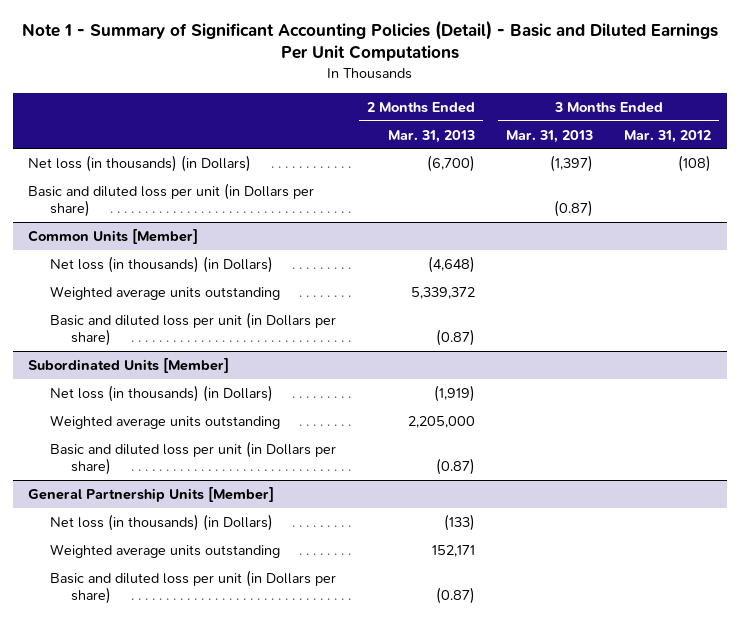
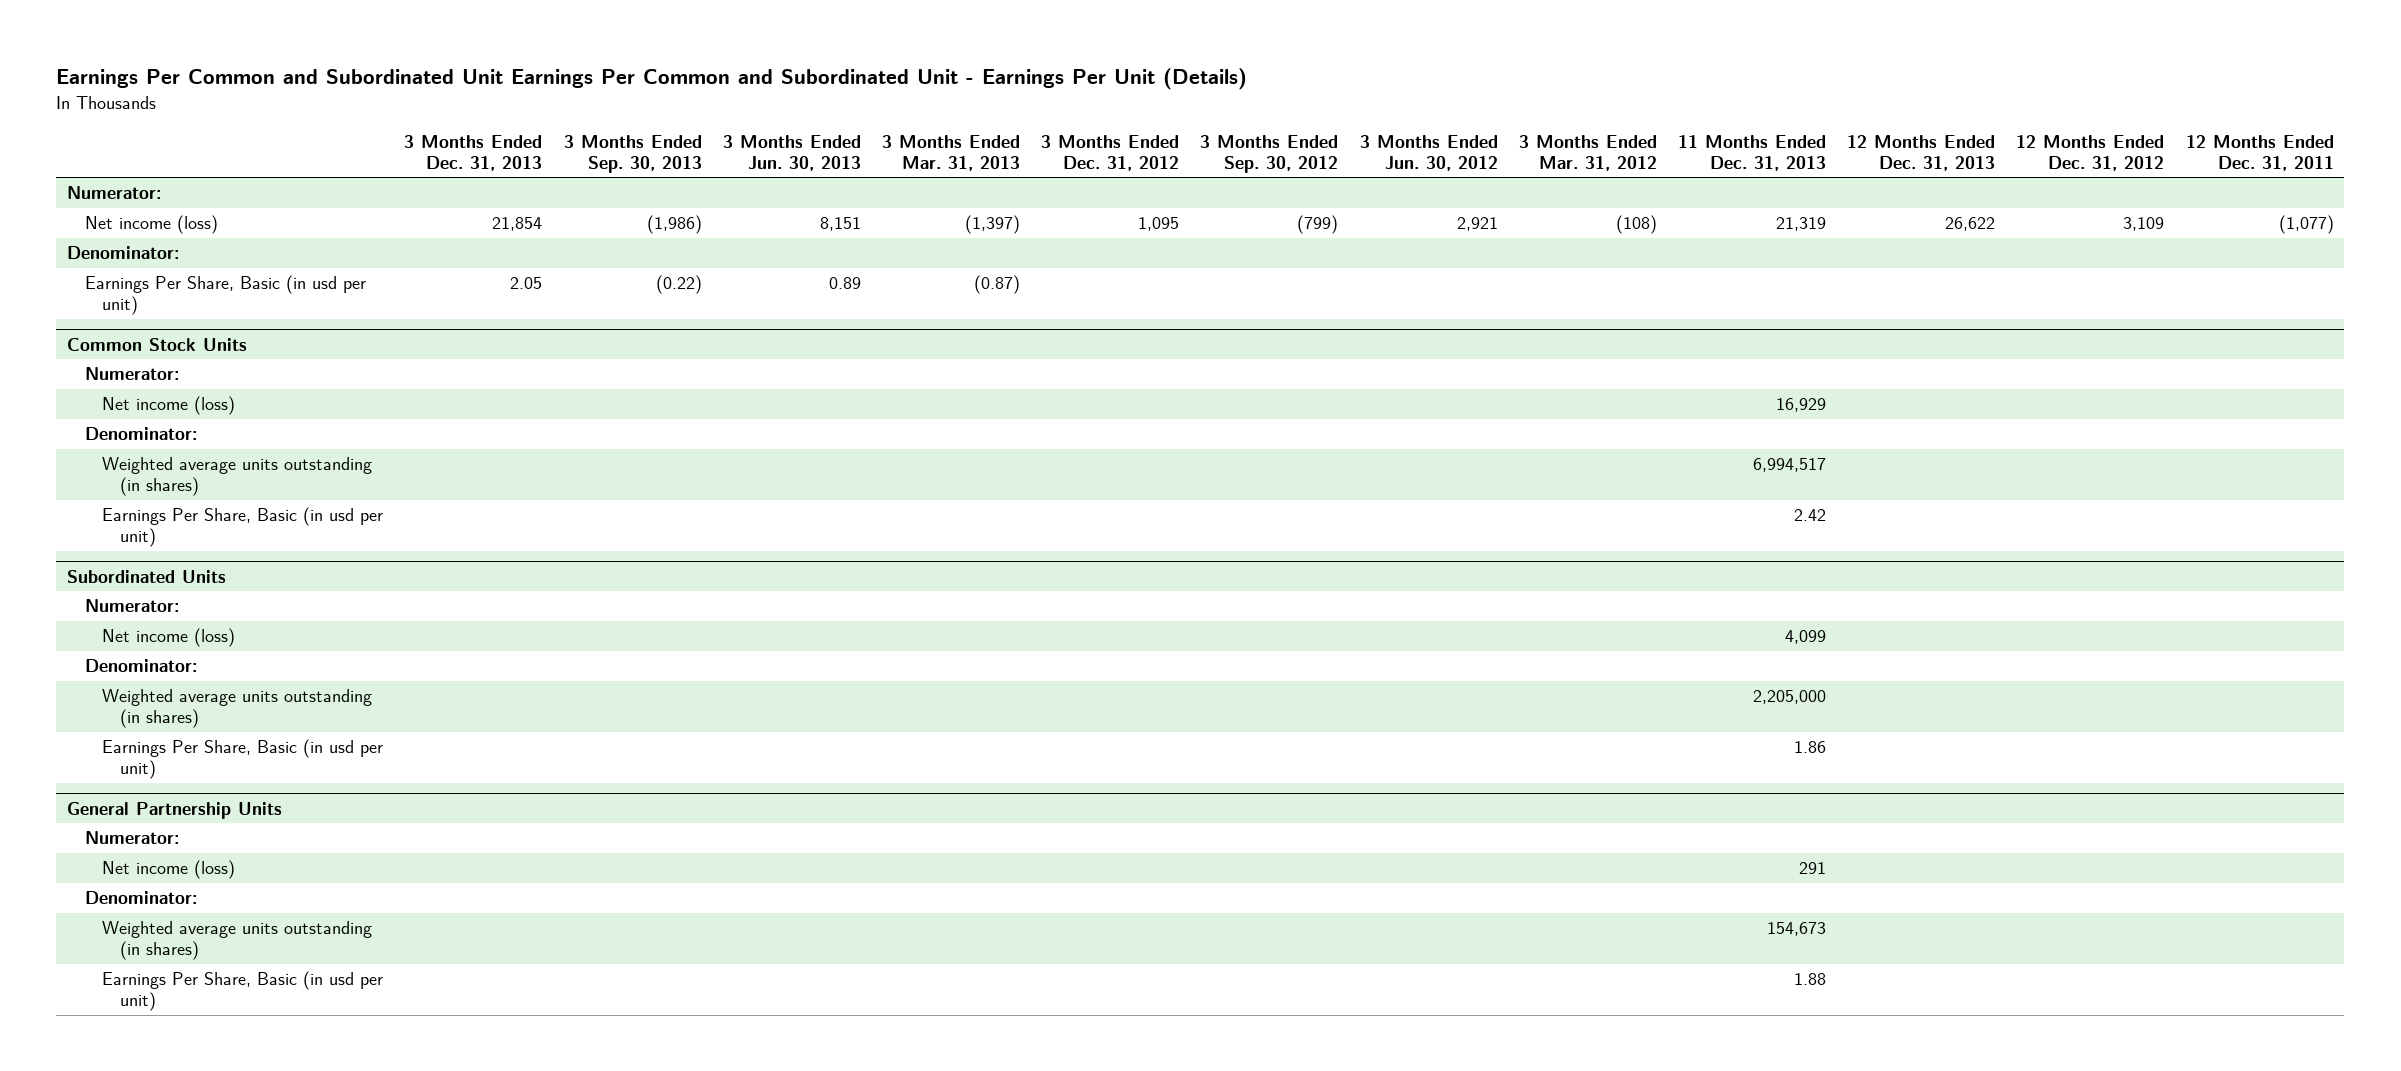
- Note 1 - Summary of Significant Accounting Policies (Detail) - Basic and Diluted Earnings Per Unit Computations
+ Earnings Per Common and Subordinated Unit Earnings Per Common and Subordinated Unit - Earnings Per Unit (Details)
- | 2 Months Ended Mar. 31, 2013 | 3 Months Ended Mar. 31, 2013 | 3 Months Ended Mar. 31, 2012
+ | 3 Months Ended Dec. 31, 2013 | 3 Months Ended Sep. 30, 2013 | 3 Months Ended Jun. 30, 2013 | 3 Months Ended Mar. 31, 2013 | 3 Months Ended Dec. 31, 2012 | 3 Months Ended Sep. 30, 2012 | 3 Months Ended Jun. 30, 2012 | 3 Months Ended Mar. 31, 2012 | 11 Months Ended Dec. 31, 2013 | 12 Months Ended Dec. 31, 2013 | 12 Months Ended Dec. 31, 2012 | 12 Months Ended Dec. 31, 2011
- Net loss (in thousands) (in Dollars) | (6,700) | (1,397) | (108)
- Basic and diluted loss per unit (in Dollars per share) | | (0.87) |
- Common Units [Member]
- Net loss (in thousands) (in Dollars) | (4,648) | |
- Weighted average units outstanding | 5,339,372 | |
- Basic and diluted loss per unit (in Dollars per share) | (0.87) | |
- Subordinated Units [Member]
- Net loss (in thousands) (in Dollars) | (1,919) | |
- Weighted average units outstanding | 2,205,000 | |
- Basic and diluted loss per unit (in Dollars per share) | (0.87) | |
- General Partnership Units [Member]
- Net loss (in thousands) (in Dollars) | (133) | |
- Weighted average units outstanding | 152,171 | |
- Basic and diluted loss per unit (in Dollars per share) | (0.87) | |
+ Numerator:
+ Net income (loss) | 21,854 | (1,986) | 8,151 | (1,397) | 1,095 | (799) | 2,921 | (108) | 21,319 | 26,622 | 3,109 | (1,077)
+ Denominator:
+ Earnings Per Share, Basic (in usd per unit) | 2.05 | (0.22) | 0.89 | (0.87) | | | | | | | |
+ Common Stock Units
+ Numerator:
+ Net income (loss) | | | | | | | | | 16,929 | | |
+ Denominator:
+ Weighted average units outstanding (in shares) | | | | | | | | | 6,994,517 | | |
+ Earnings Per Share, Basic (in usd per unit) | | | | | | | | | 2.42 | | |
+ Subordinated Units
+ Numerator:
+ Net income (loss) | | | | | | | | | 4,099 | | |
+ Denominator:
+ Weighted average units outstanding (in shares) | | | | | | | | | 2,205,000 | | |
+ Earnings Per Share, Basic (in usd per unit) | | | | | | | | | 1.86 | | |
+ General Partnership Units
+ Numerator:
+ Net income (loss) | | | | | | | | | 291 | | |
+ Denominator:
+ Weighted average units outstanding (in shares) | | | | | | | | | 154,673 | | |
+ Earnings Per Share, Basic (in usd per unit) | | | | | | | | | 1.88 | | |

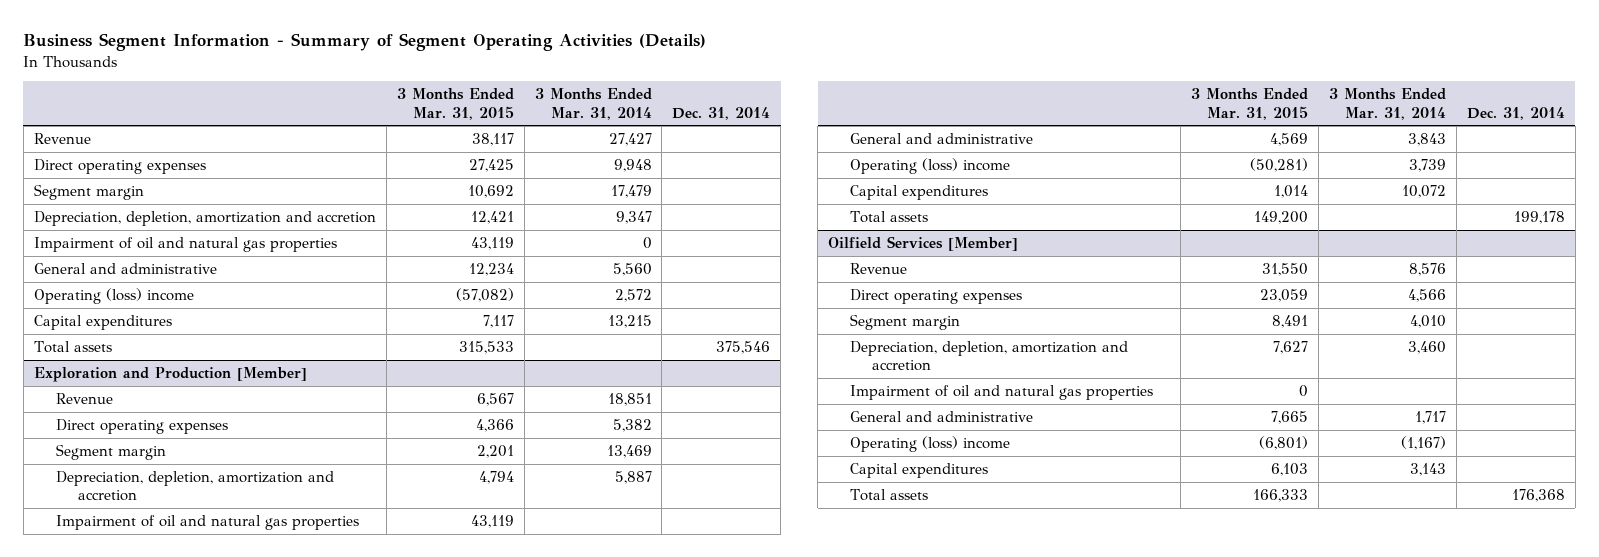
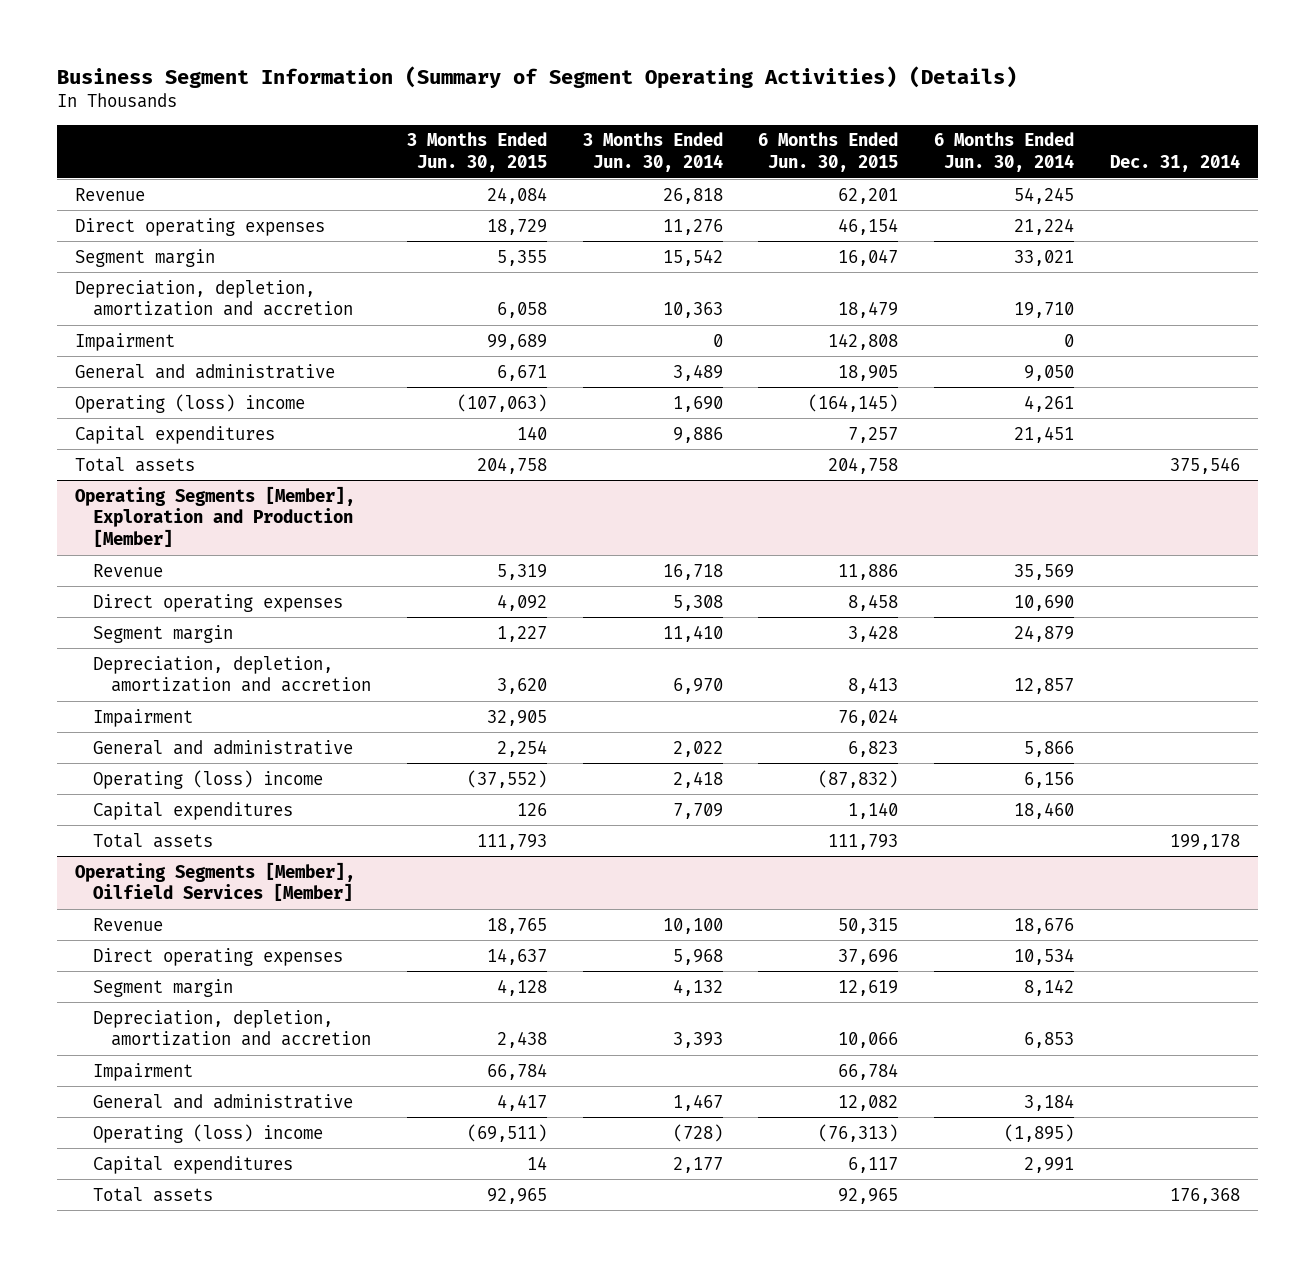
- Business Segment Information - Summary of Segment Operating Activities (Details)
+ Business Segment Information (Summary of Segment Operating Activities) (Details)
- | 3 Months Ended Mar. 31, 2015 | 3 Months Ended Mar. 31, 2014 | Dec. 31, 2014
+ | 3 Months Ended Jun. 30, 2015 | 3 Months Ended Jun. 30, 2014 | 6 Months Ended Jun. 30, 2015 | 6 Months Ended Jun. 30, 2014 | Dec. 31, 2014
- Impairment of oil and natural gas properties | 43,119 | 0 |
+ Impairment | 99,689 | 0 | 142,808 | 0 |
- Exploration and Production [Member]
+ Operating Segments [Member], Exploration and Production [Member]
- Impairment of oil and natural gas properties | 43,119 | |
+ Impairment | 32,905 | | 76,024 | |
- Oilfield Services [Member]
+ Operating Segments [Member], Oilfield Services [Member]
- Impairment of oil and natural gas properties | 0 | |
+ Impairment | 66,784 | | 66,784 | |

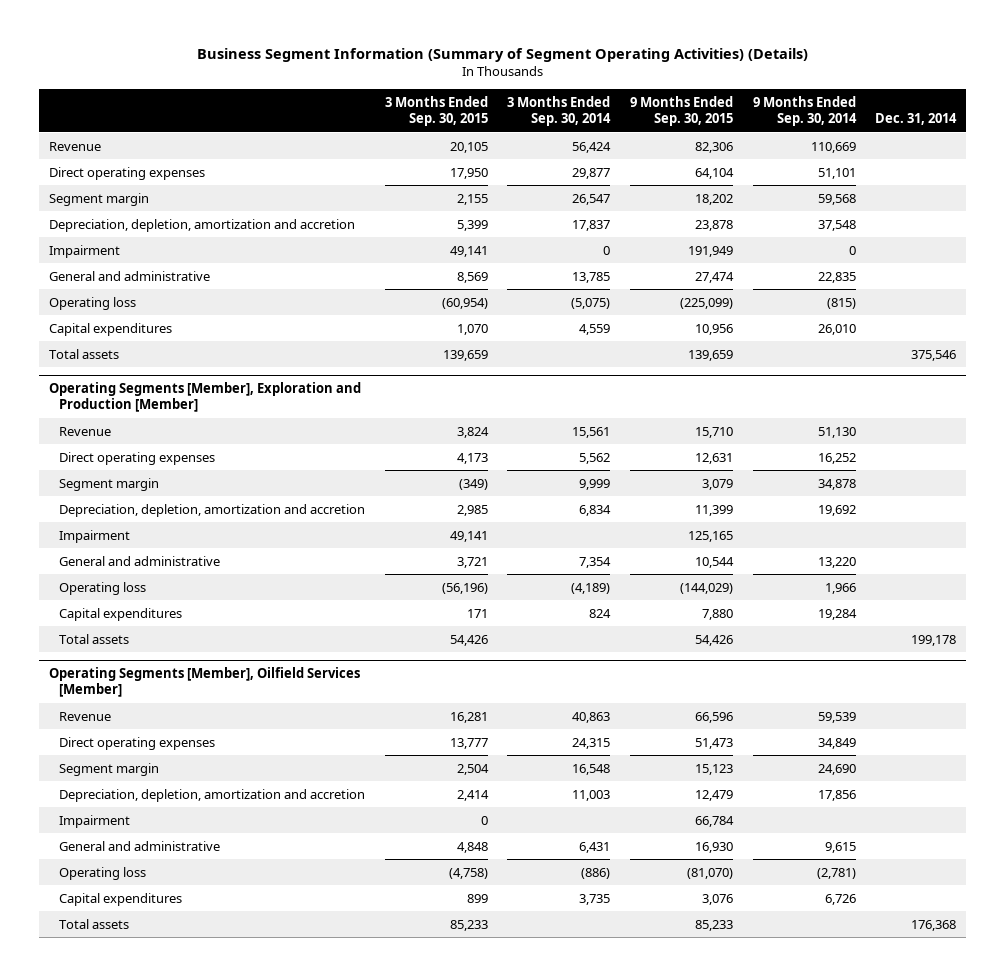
- | 3 Months Ended Jun. 30, 2015 | 3 Months Ended Jun. 30, 2014 | 6 Months Ended Jun. 30, 2015 | 6 Months Ended Jun. 30, 2014 | Dec. 31, 2014
+ | 3 Months Ended Sep. 30, 2015 | 3 Months Ended Sep. 30, 2014 | 9 Months Ended Sep. 30, 2015 | 9 Months Ended Sep. 30, 2014 | Dec. 31, 2014
- Operating (loss) income | (107,063) | 1,690 | (164,145) | 4,261 |
+ Operating loss | (60,954) | (5,075) | (225,099) | (815) |
@ Operating Segments [Member], Exploration and Production [Member]
- Operating (loss) income | (37,552) | 2,418 | (87,832) | 6,156 |
+ Operating loss | (56,196) | (4,189) | (144,029) | 1,966 |
@ Operating Segments [Member], Oilfield Services [Member]
- Operating (loss) income | (69,511) | (728) | (76,313) | (1,895) |
+ Operating loss | (4,758) | (886) | (81,070) | (2,781) |

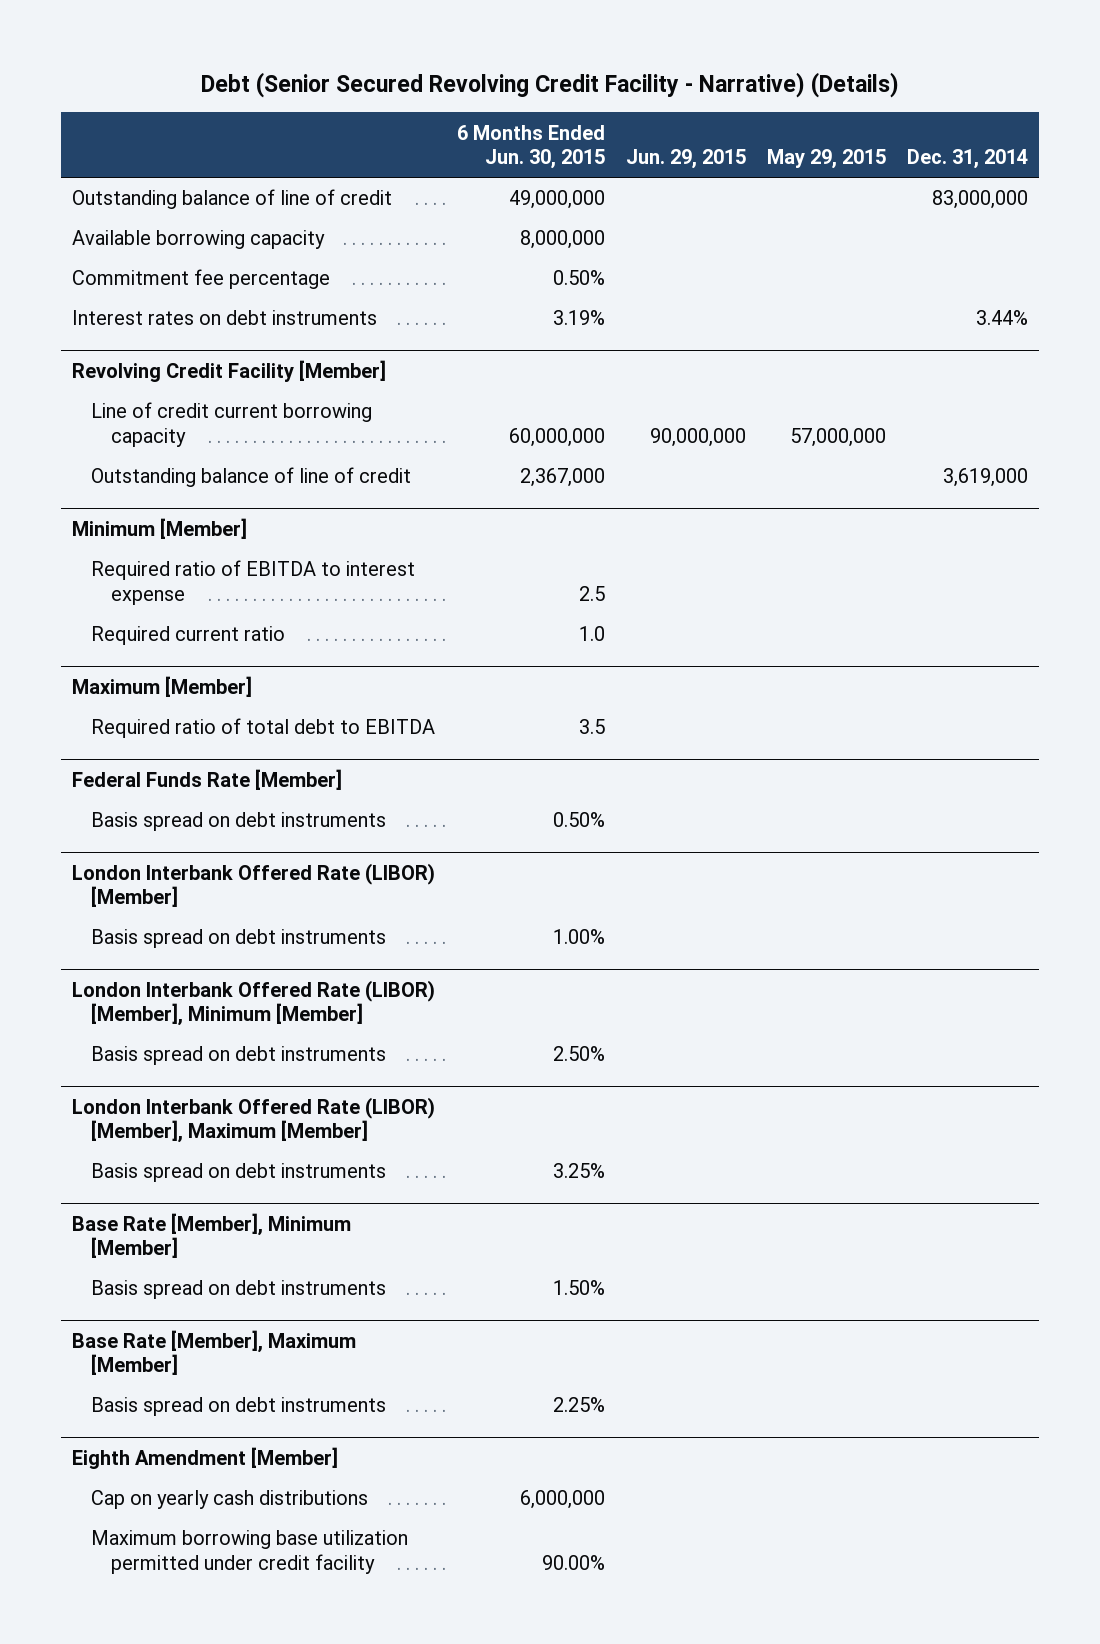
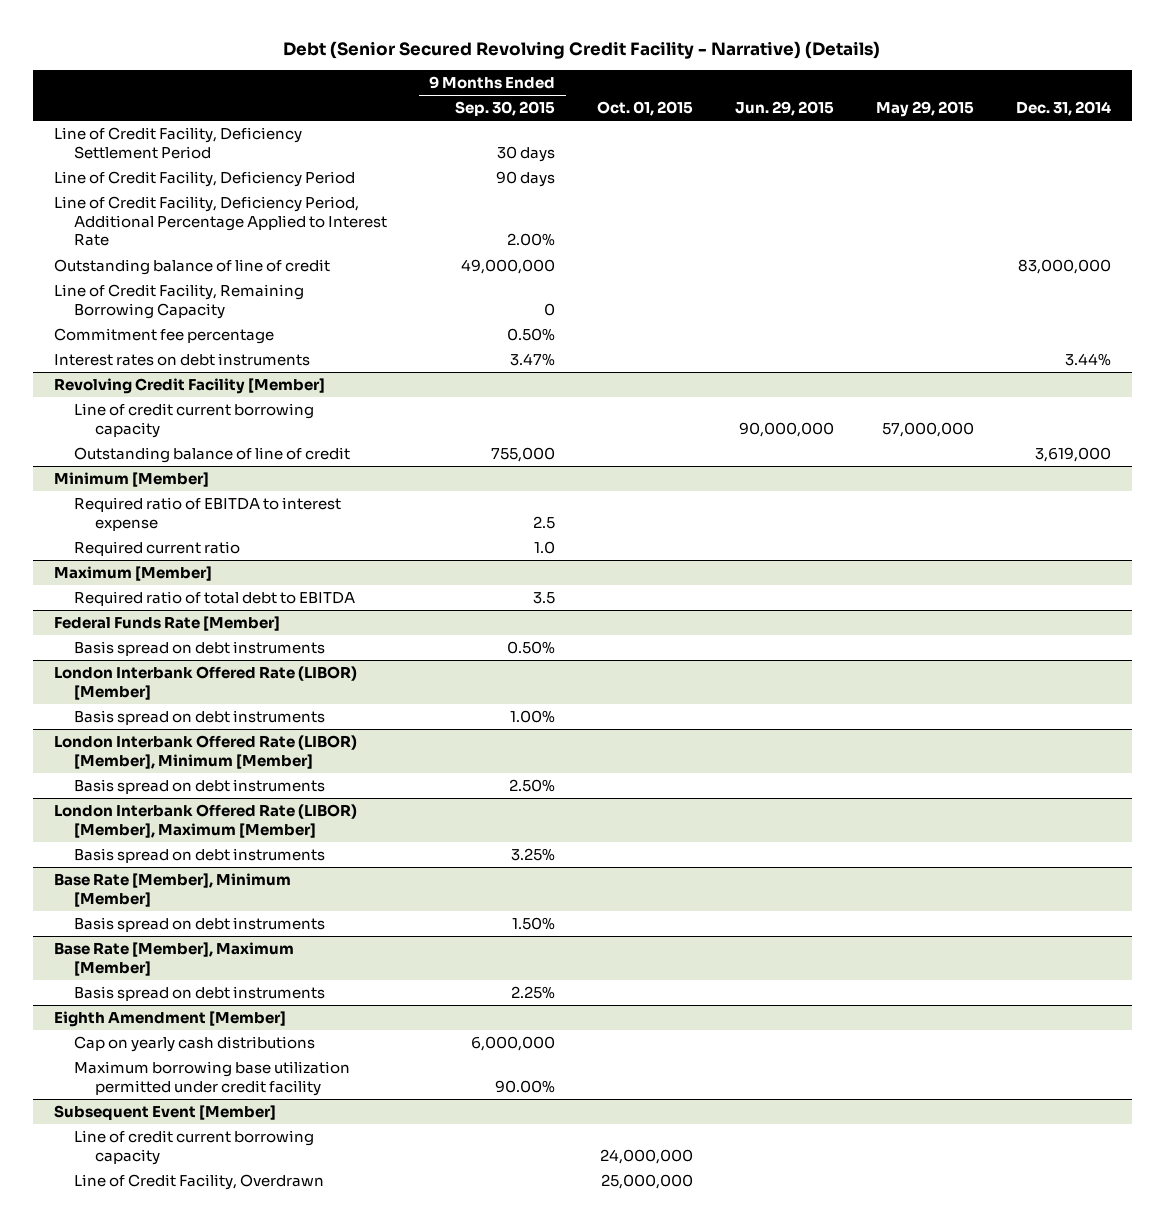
- | 6 Months Ended Jun. 30, 2015 | Jun. 29, 2015 | May 29, 2015 | Dec. 31, 2014
+ | 9 Months Ended Sep. 30, 2015 | Oct. 01, 2015 | Jun. 29, 2015 | May 29, 2015 | Dec. 31, 2014
+ Line of Credit Facility, Deficiency Settlement Period | 30 days | | | |
+ Line of Credit Facility, Deficiency Period | 90 days | | | |
+ Line of Credit Facility, Deficiency Period, Additional Percentage Applied to Interest Rate | 2.00% | | | |
- Available borrowing capacity | 8,000,000 | | |
+ Line of Credit Facility, Remaining Borrowing Capacity | 0 | | | |
+ Subsequent Event [Member]
+ Line of credit current borrowing capacity | | 24,000,000 | | |
+ Line of Credit Facility, Overdrawn | | 25,000,000 | | |

